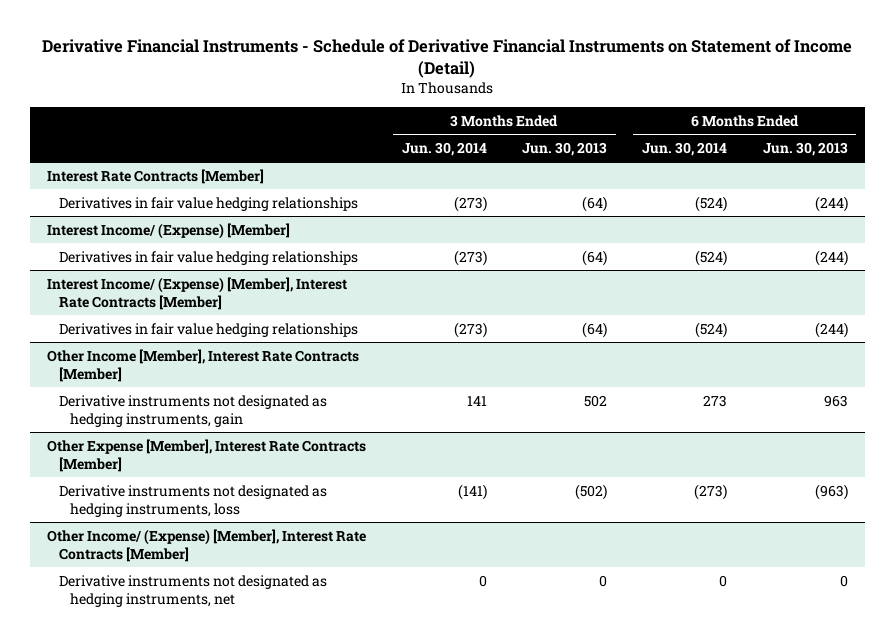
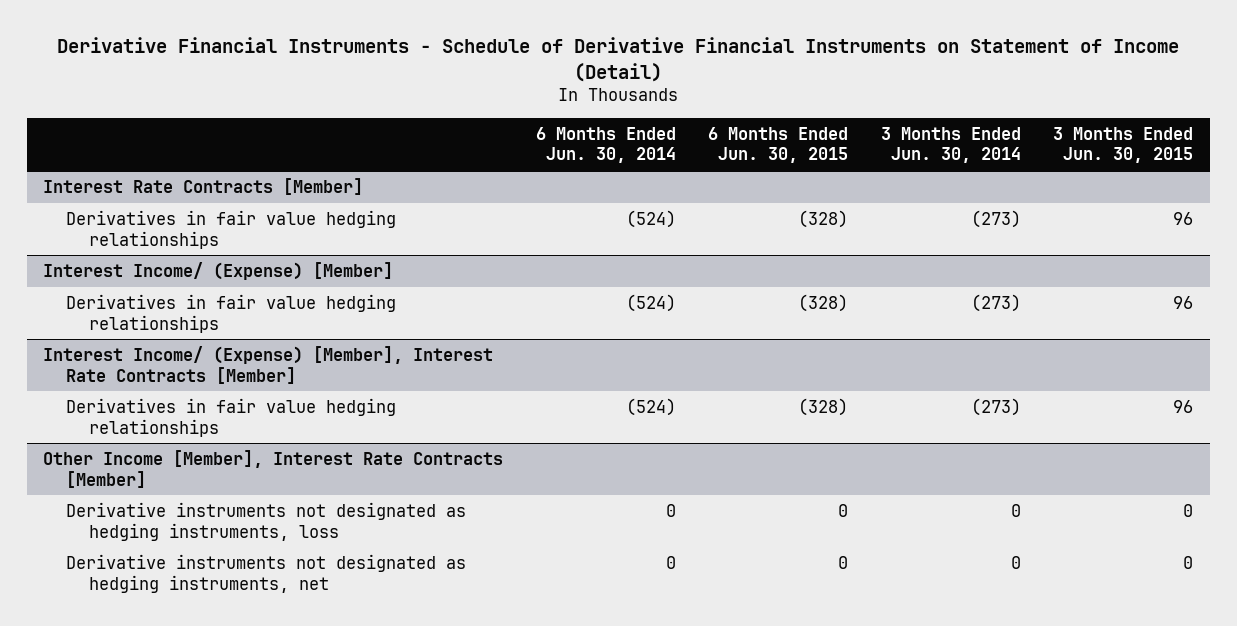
- | 3 Months Ended Jun. 30, 2014 | 3 Months Ended Jun. 30, 2013 | 6 Months Ended Jun. 30, 2014 | 6 Months Ended Jun. 30, 2013
+ | 6 Months Ended Jun. 30, 2014 | 6 Months Ended Jun. 30, 2015 | 3 Months Ended Jun. 30, 2014 | 3 Months Ended Jun. 30, 2015
@ Other Income [Member], Interest Rate Contracts [Member]
- Derivative instruments not designated as hedging instruments, gain | 141 | 502 | 273 | 963
- Other Expense [Member], Interest Rate Contracts [Member]
- Derivative instruments not designated as hedging instruments, loss | (141) | (502) | (273) | (963)
- Other Income/ (Expense) [Member], Interest Rate Contracts [Member]
@ Other Income [Member], Interest Rate Contracts [Member]
+ Derivative instruments not designated as hedging instruments, loss | 0 | 0 | 0 | 0

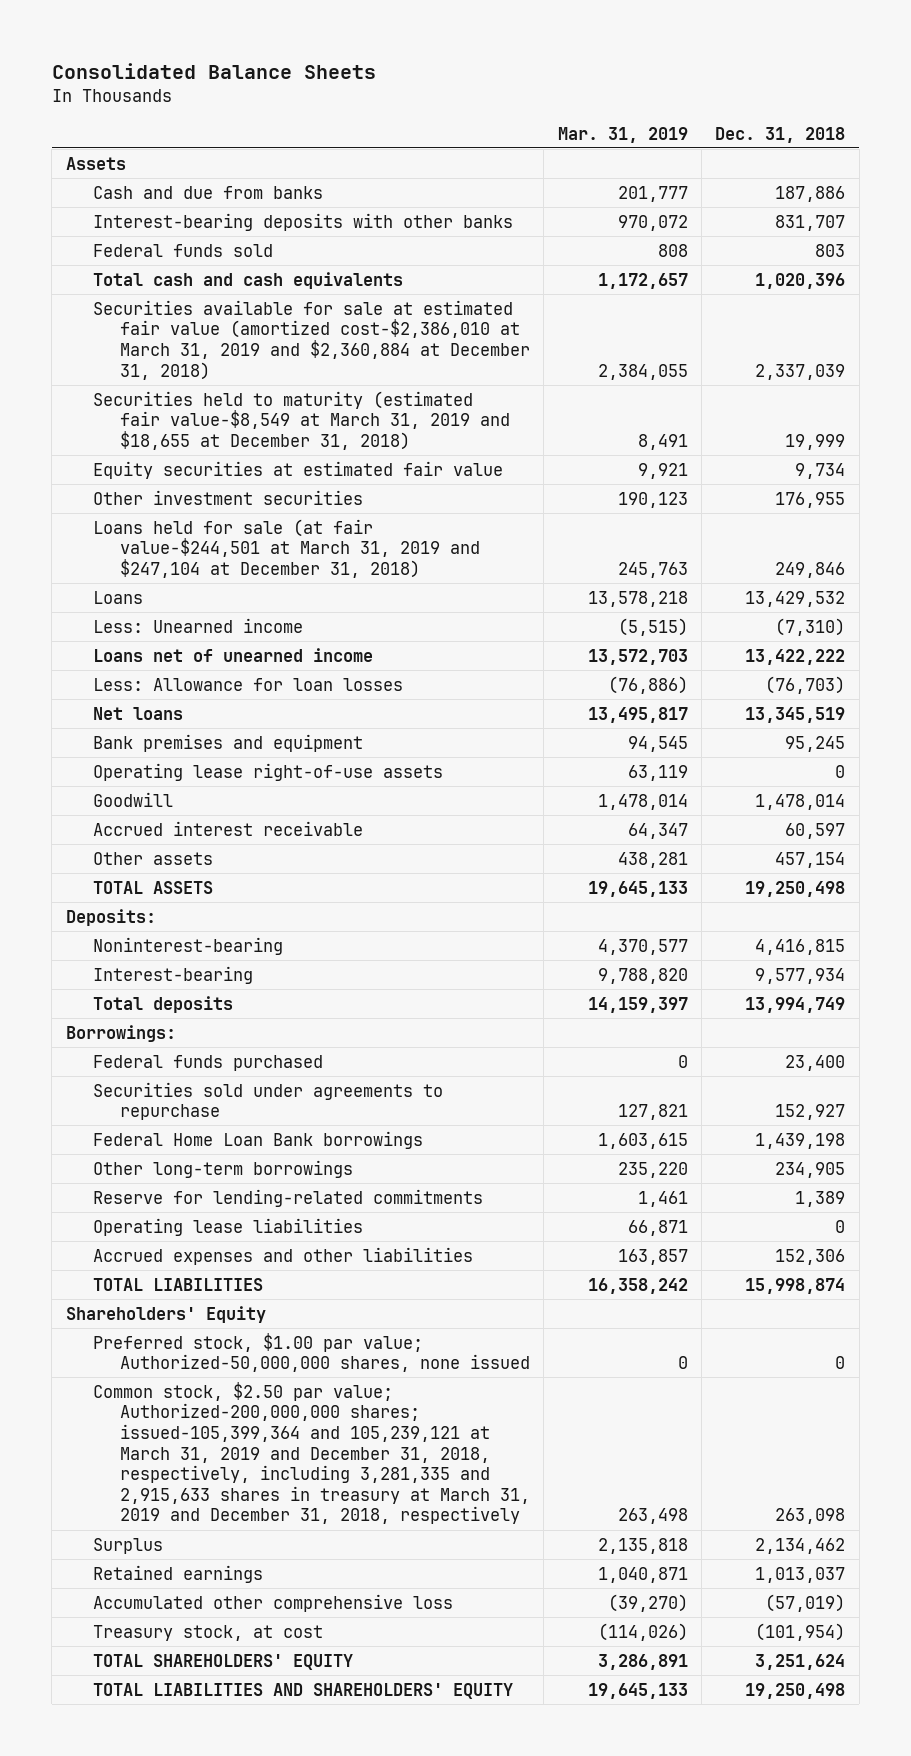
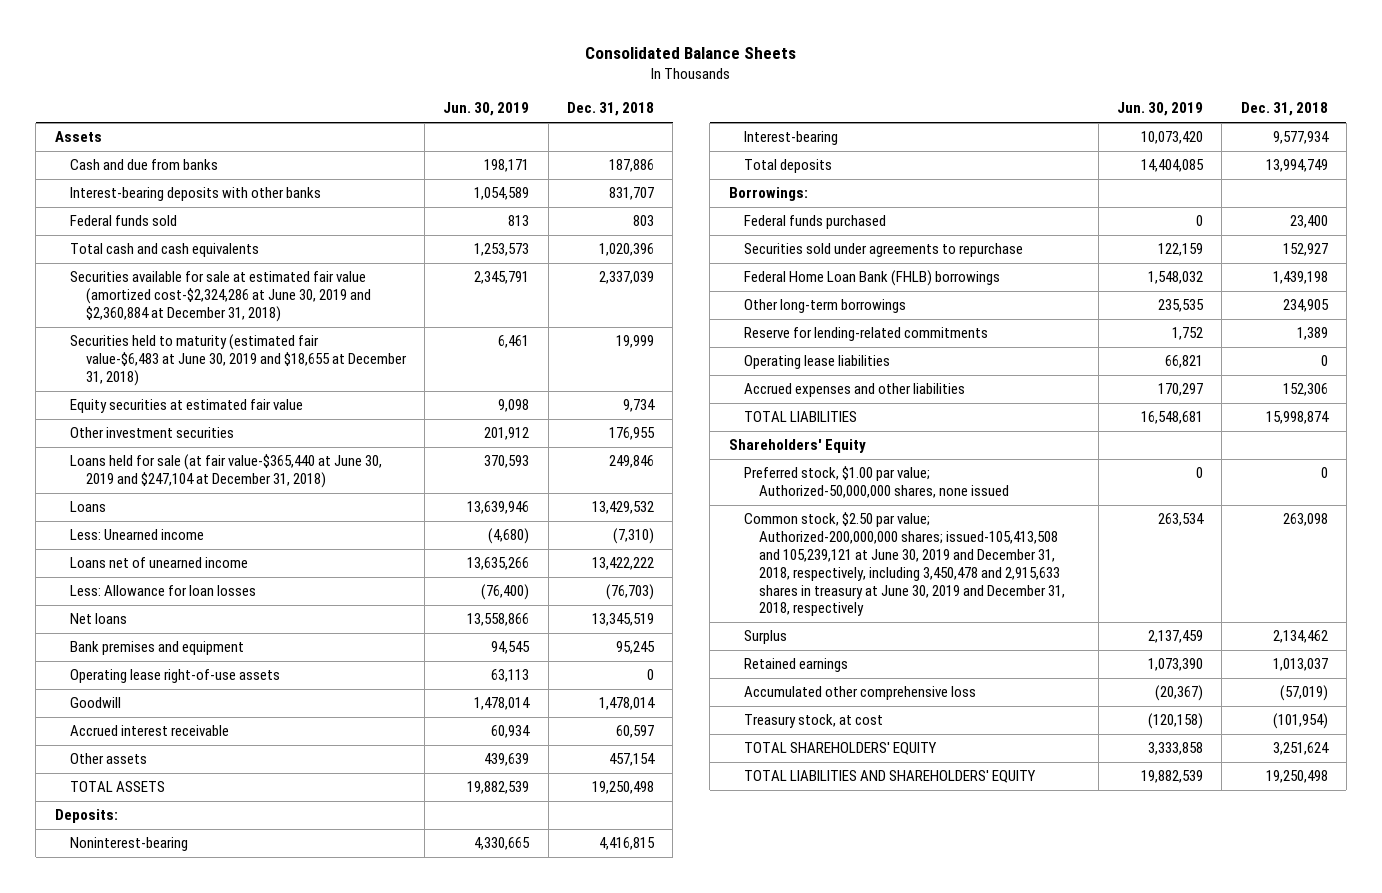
- | Mar. 31, 2019 | Dec. 31, 2018
+ | Jun. 30, 2019 | Dec. 31, 2018
- Securities available for sale at estimated fair value (amortized cost-$2,386,010 at March 31, 2019 and $2,360,884 at December 31, 2018) | 2,384,055 | 2,337,039
- Securities held to maturity (estimated fair value-$8,549 at March 31, 2019 and $18,655 at December 31, 2018) | 8,491 | 19,999
+ Securities available for sale at estimated fair value (amortized cost-$2,324,286 at June 30, 2019 and $2,360,884 at December 31, 2018) | 2,345,791 | 2,337,039
+ Securities held to maturity (estimated fair value-$6,483 at June 30, 2019 and $18,655 at December 31, 2018) | 6,461 | 19,999
- Loans held for sale (at fair value-$244,501 at March 31, 2019 and $247,104 at December 31, 2018) | 245,763 | 249,846
+ Loans held for sale (at fair value-$365,440 at June 30, 2019 and $247,104 at December 31, 2018) | 370,593 | 249,846
- Federal Home Loan Bank borrowings | 1,603,615 | 1,439,198
+ Federal Home Loan Bank (FHLB) borrowings | 1,548,032 | 1,439,198
- Common stock, $2.50 par value; Authorized-200,000,000 shares; issued-105,399,364 and 105,239,121 at March 31, 2019 and December 31, 2018, respectively, including 3,281,335 and 2,915,633 shares in treasury at March 31, 2019 and December 31, 2018, respectively | 263,498 | 263,098
+ Common stock, $2.50 par value; Authorized-200,000,000 shares; issued-105,413,508 and 105,239,121 at June 30, 2019 and December 31, 2018, respectively, including 3,450,478 and 2,915,633 shares in treasury at June 30, 2019 and December 31, 2018, respectively | 263,534 | 263,098

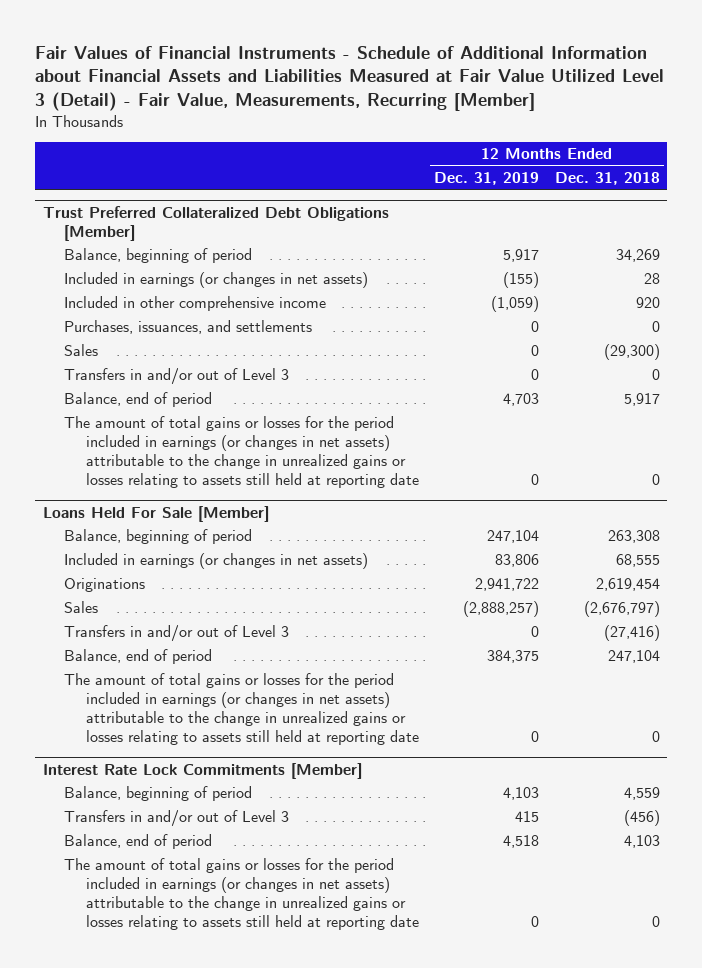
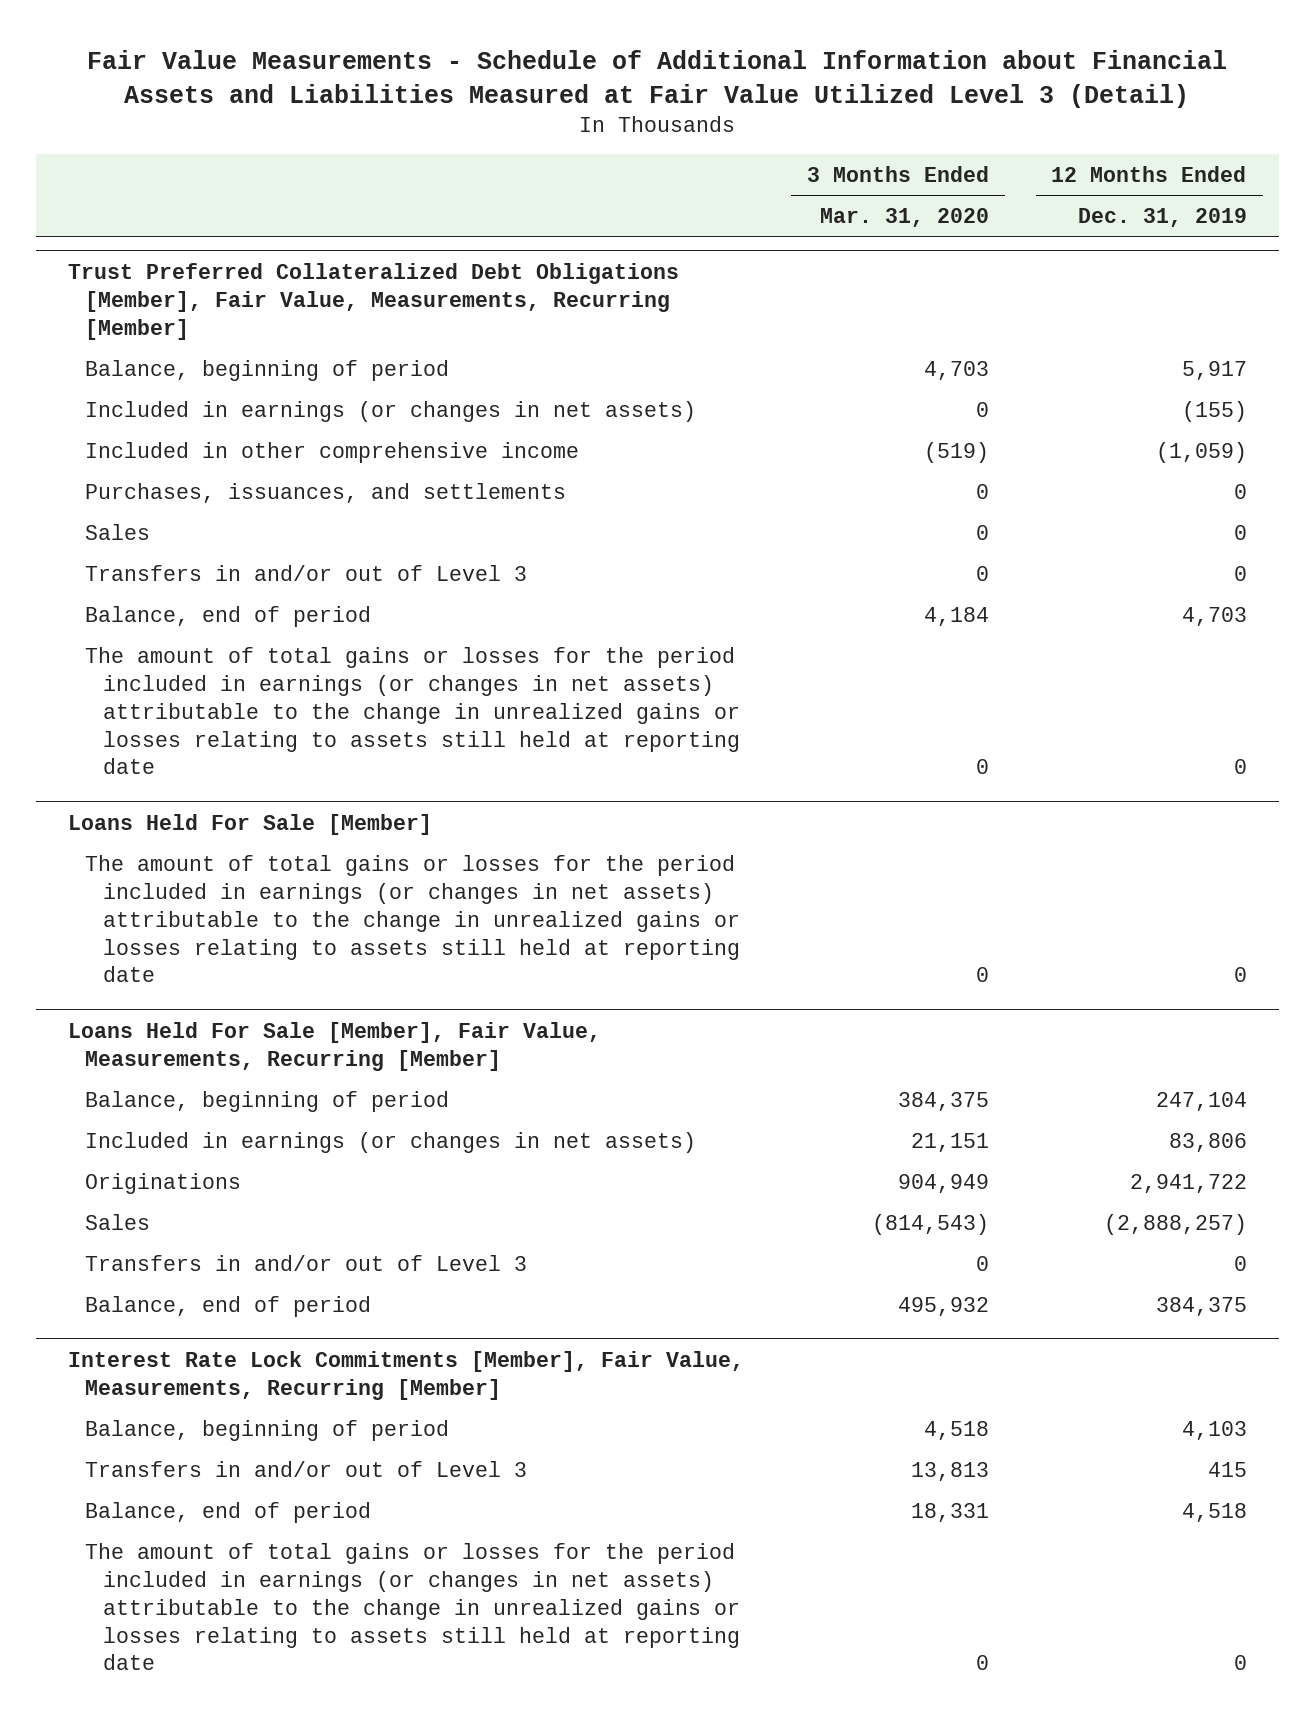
- Fair Values of Financial Instruments - Schedule of Additional Information about Financial Assets and Liabilities Measured at Fair Value Utilized Level 3 (Detail) - Fair Value, Measurements, Recurring [Member]
+ Fair Value Measurements - Schedule of Additional Information about Financial Assets and Liabilities Measured at Fair Value Utilized Level 3 (Detail)
- | 12 Months Ended Dec. 31, 2019 | 12 Months Ended Dec. 31, 2018
+ | 3 Months Ended Mar. 31, 2020 | 12 Months Ended Dec. 31, 2019
- Trust Preferred Collateralized Debt Obligations [Member]
+ Trust Preferred Collateralized Debt Obligations [Member], Fair Value, Measurements, Recurring [Member]
@ Loans Held For Sale [Member]
moved up: The amount of total gains or losses for the period included in earnings (or changes in net assets) attributable to the change in unrealized gains or losses relating to assets still held at reporting date | 0 | 0
+ Loans Held For Sale [Member], Fair Value, Measurements, Recurring [Member]
- Interest Rate Lock Commitments [Member]
+ Interest Rate Lock Commitments [Member], Fair Value, Measurements, Recurring [Member]

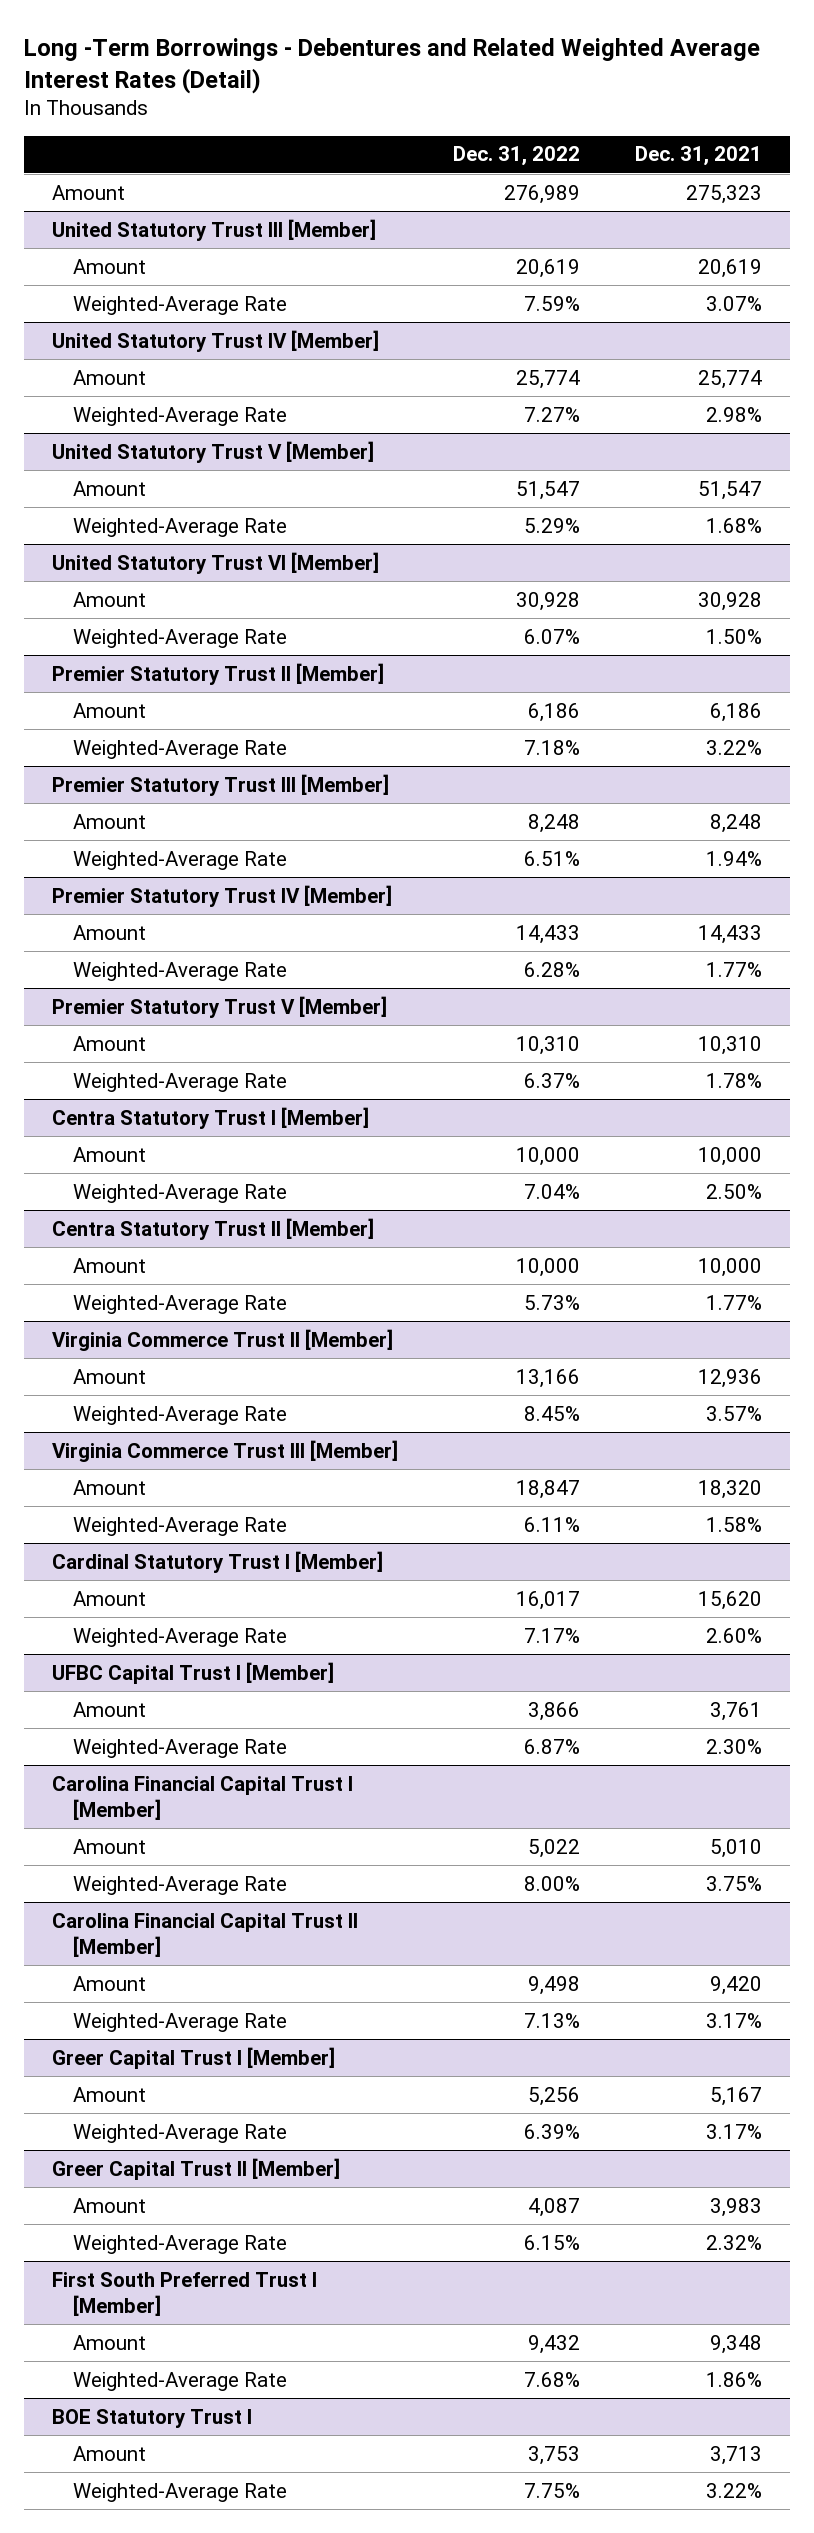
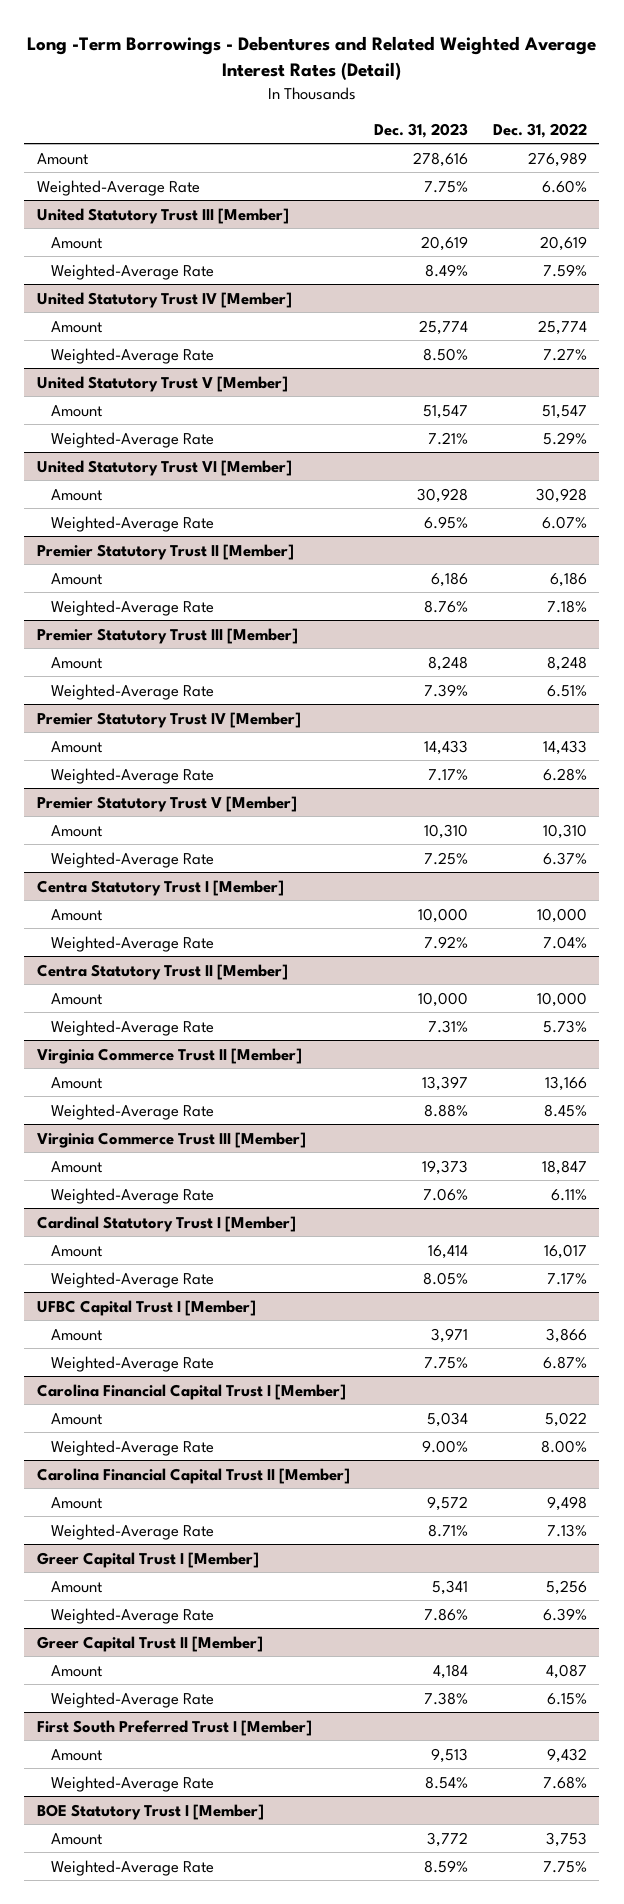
- | Dec. 31, 2022 | Dec. 31, 2021
+ | Dec. 31, 2023 | Dec. 31, 2022
+ Weighted-Average Rate | 7.75% | 6.60%
- BOE Statutory Trust I
+ BOE Statutory Trust I [Member]

